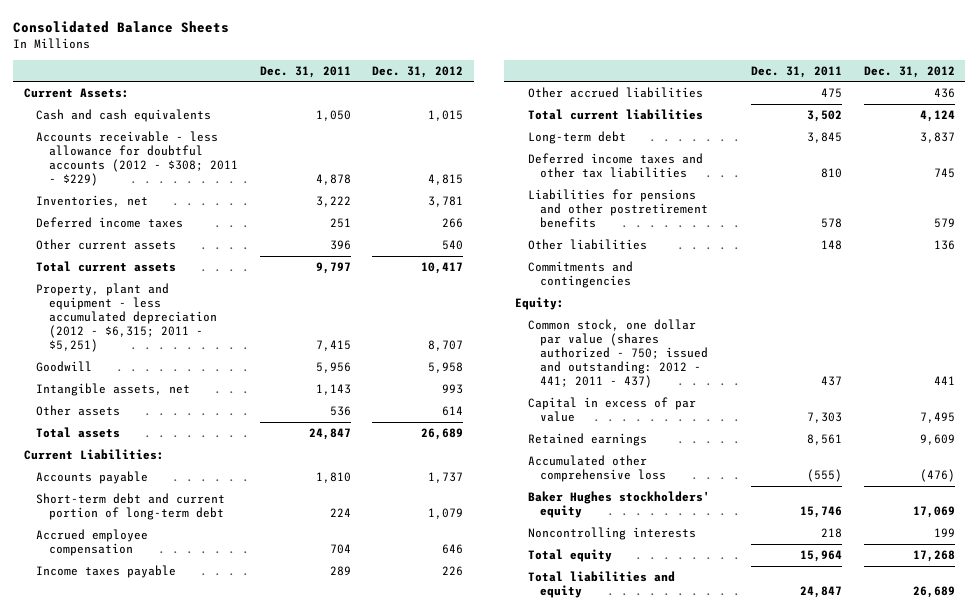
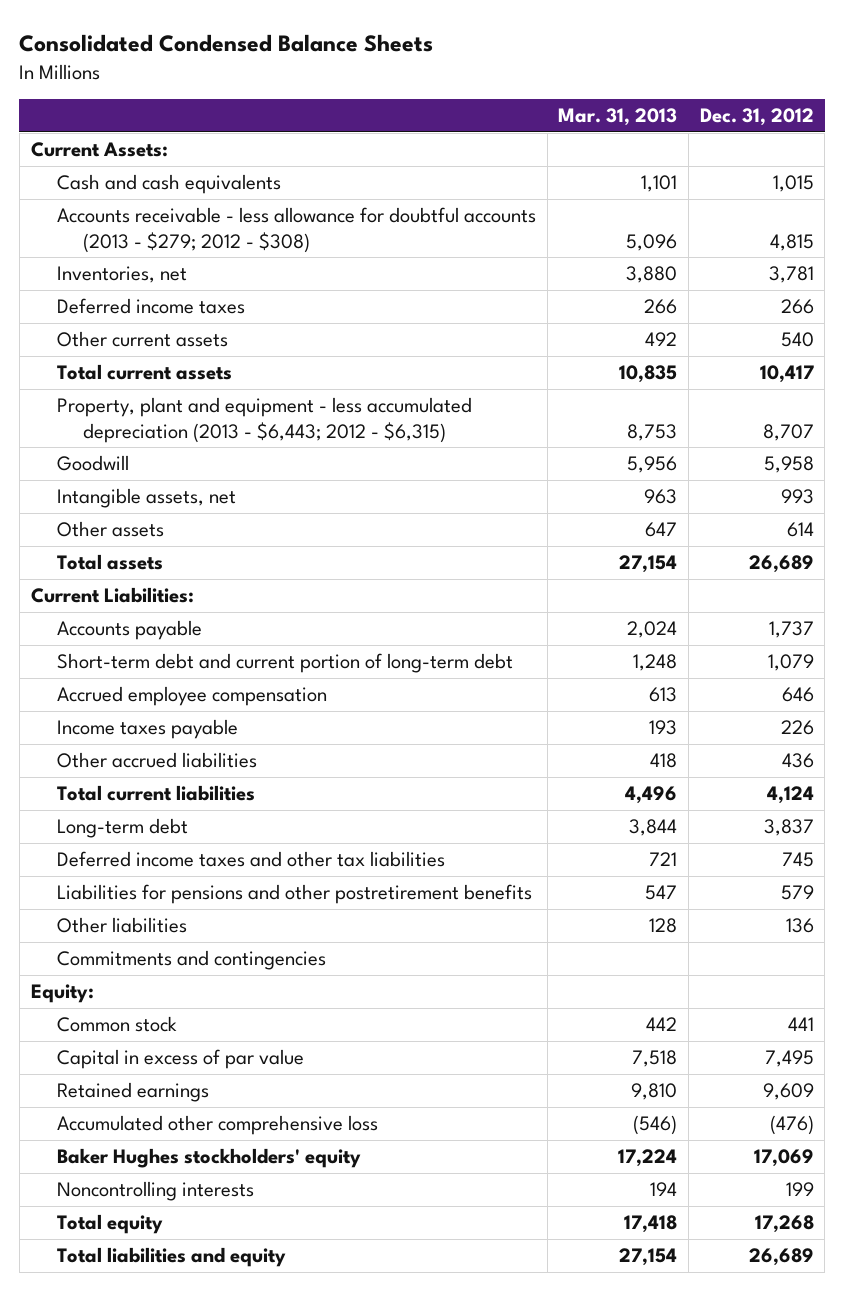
- Consolidated Balance Sheets
+ Consolidated Condensed Balance Sheets
- | Dec. 31, 2011 | Dec. 31, 2012
+ | Mar. 31, 2013 | Dec. 31, 2012
- Accounts receivable - less allowance for doubtful accounts (2012 - $308; 2011 - $229) | 4,878 | 4,815
+ Accounts receivable - less allowance for doubtful accounts (2013 - $279; 2012 - $308) | 5,096 | 4,815
- Property, plant and equipment - less accumulated depreciation (2012 - $6,315; 2011 - $5,251) | 7,415 | 8,707
+ Property, plant and equipment - less accumulated depreciation (2013 - $6,443; 2012 - $6,315) | 8,753 | 8,707
- Common stock, one dollar par value (shares authorized - 750; issued and outstanding: 2012 - 441; 2011 - 437) | 437 | 441
+ Common stock | 442 | 441

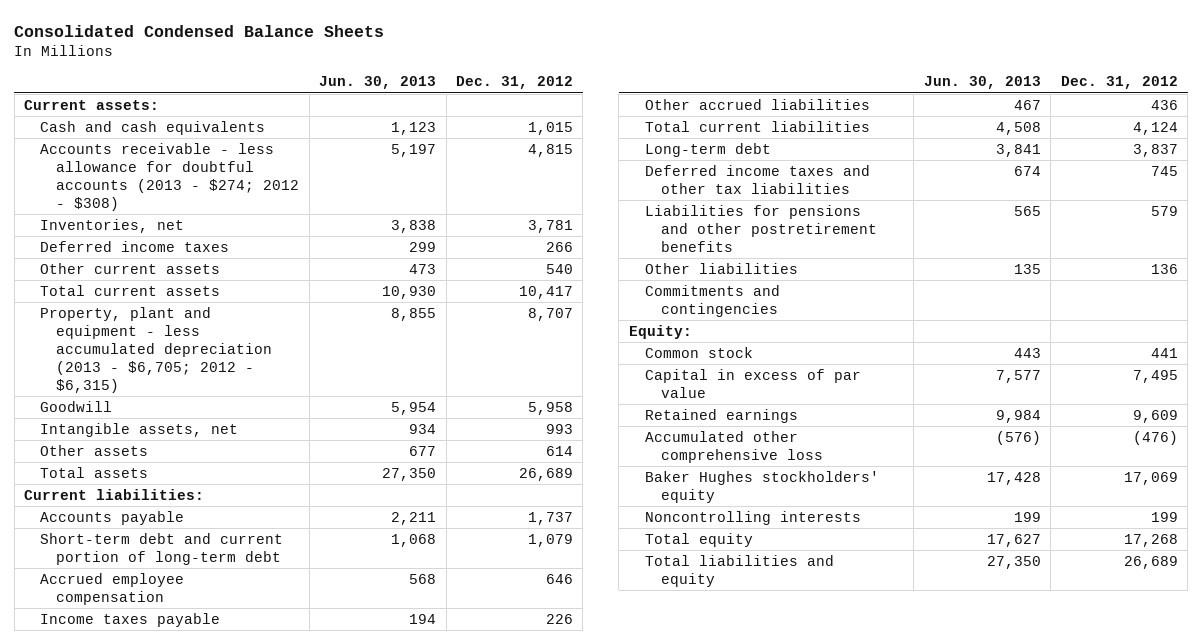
- | Mar. 31, 2013 | Dec. 31, 2012
+ | Jun. 30, 2013 | Dec. 31, 2012
- Current Assets:
+ Current assets:
- Accounts receivable - less allowance for doubtful accounts (2013 - $279; 2012 - $308) | 5,096 | 4,815
+ Accounts receivable - less allowance for doubtful accounts (2013 - $274; 2012 - $308) | 5,197 | 4,815
- Property, plant and equipment - less accumulated depreciation (2013 - $6,443; 2012 - $6,315) | 8,753 | 8,707
+ Property, plant and equipment - less accumulated depreciation (2013 - $6,705; 2012 - $6,315) | 8,855 | 8,707
- Current Liabilities:
+ Current liabilities:

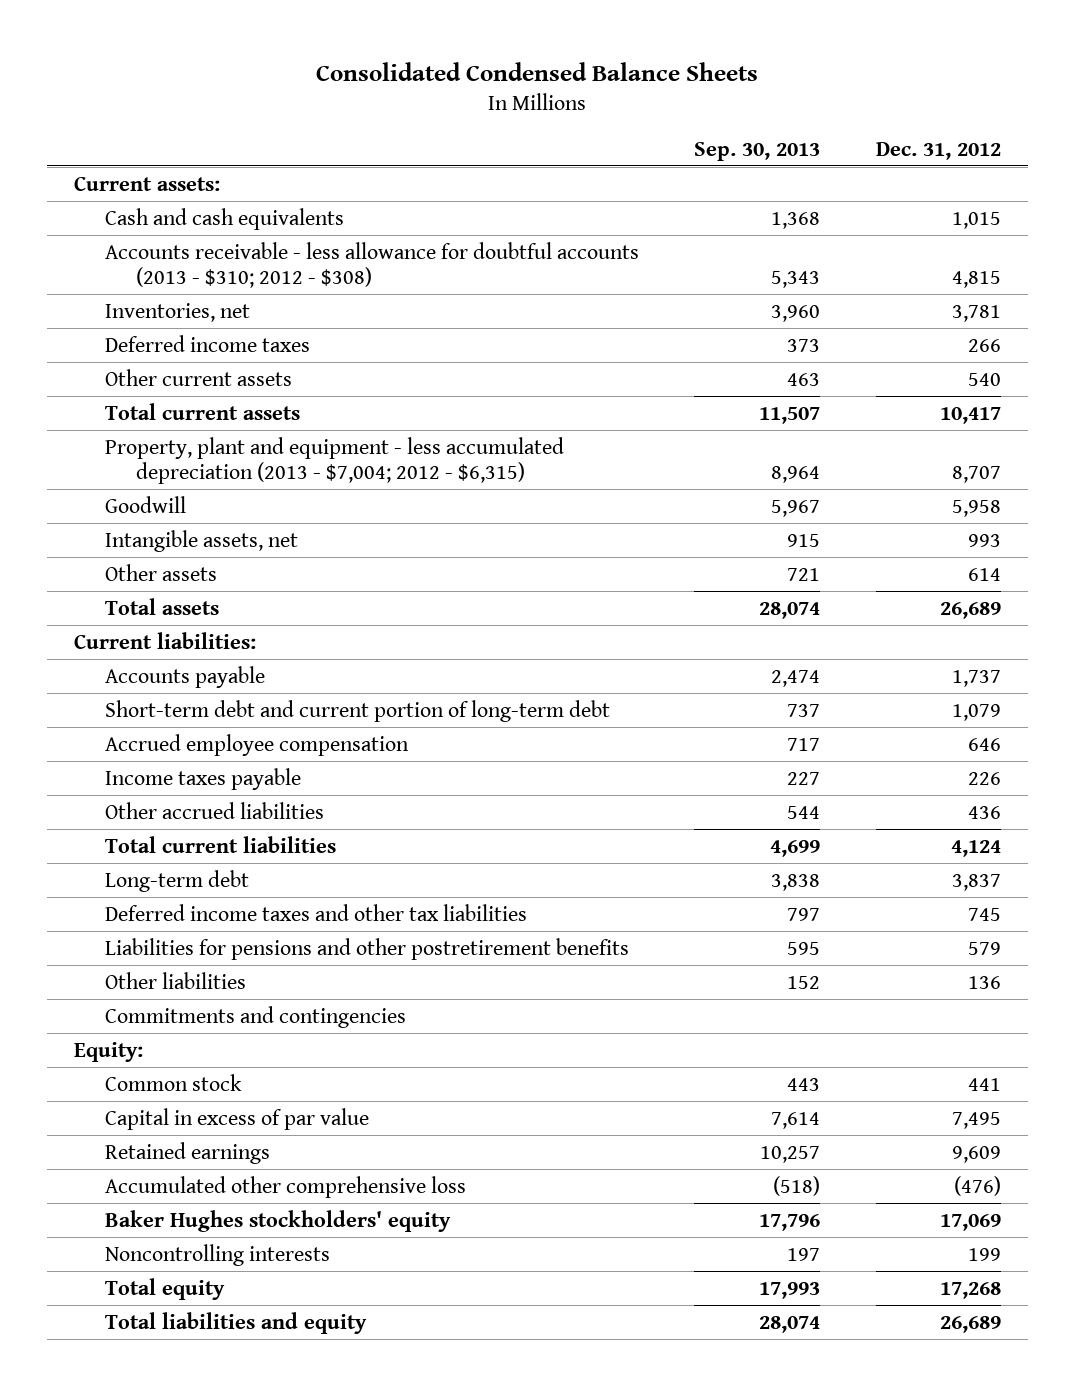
- | Jun. 30, 2013 | Dec. 31, 2012
+ | Sep. 30, 2013 | Dec. 31, 2012
- Accounts receivable - less allowance for doubtful accounts (2013 - $274; 2012 - $308) | 5,197 | 4,815
+ Accounts receivable - less allowance for doubtful accounts (2013 - $310; 2012 - $308) | 5,343 | 4,815
- Property, plant and equipment - less accumulated depreciation (2013 - $6,705; 2012 - $6,315) | 8,855 | 8,707
+ Property, plant and equipment - less accumulated depreciation (2013 - $7,004; 2012 - $6,315) | 8,964 | 8,707

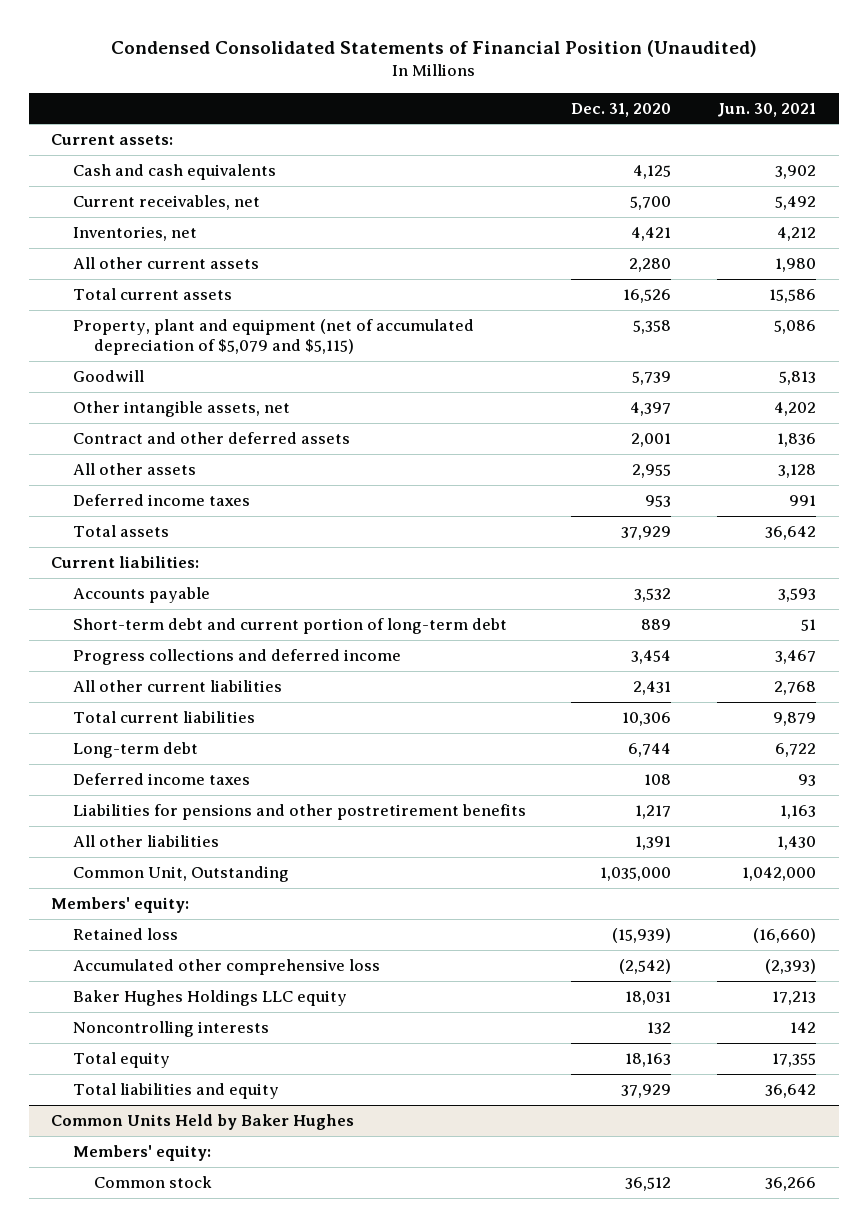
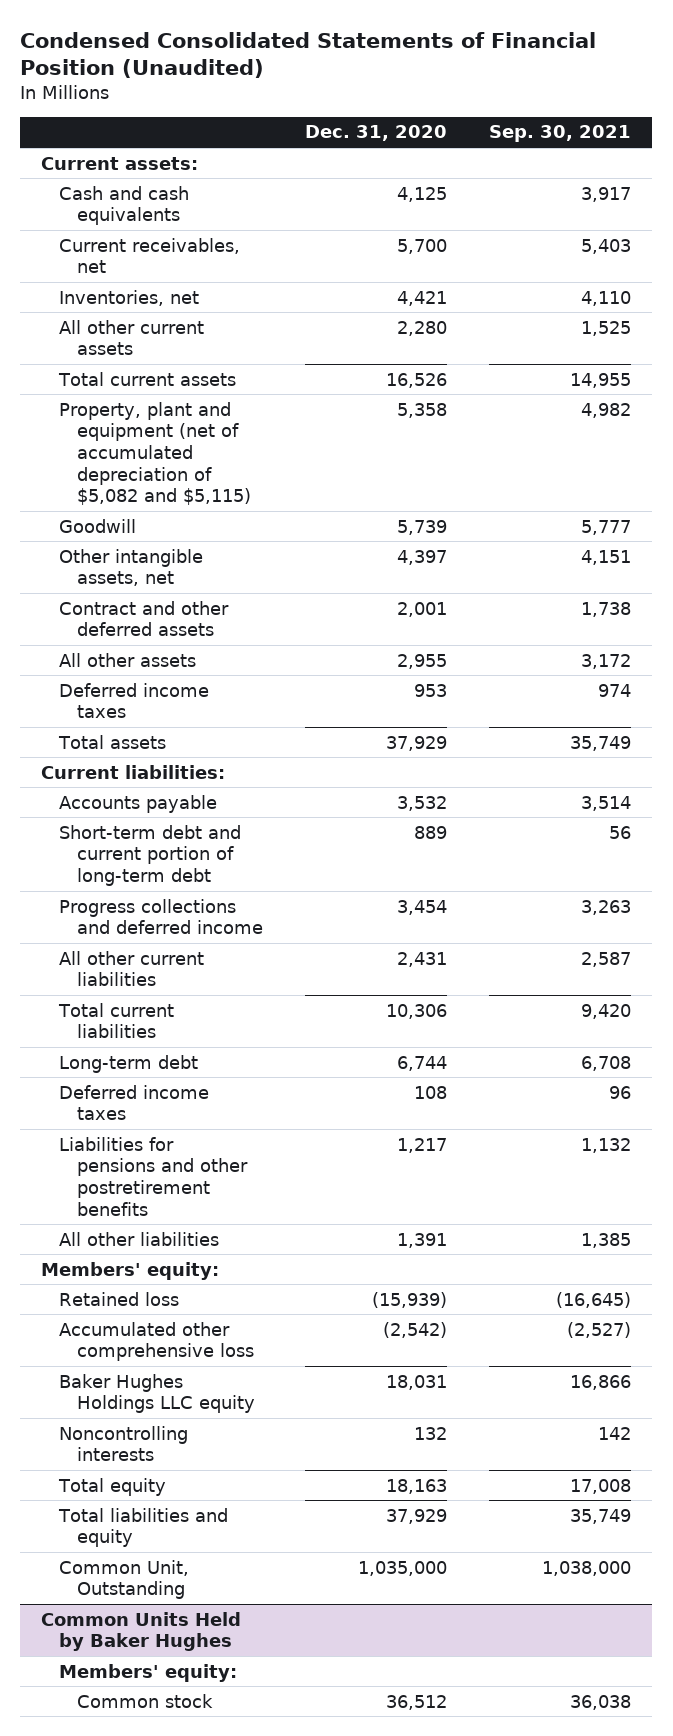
- | Dec. 31, 2020 | Jun. 30, 2021
+ | Dec. 31, 2020 | Sep. 30, 2021
- Property, plant and equipment (net of accumulated depreciation of $5,079 and $5,115) | 5,358 | 5,086
+ Property, plant and equipment (net of accumulated depreciation of $5,082 and $5,115) | 5,358 | 4,982
moved down: Common Unit, Outstanding | 1,035,000 | 1,038,000

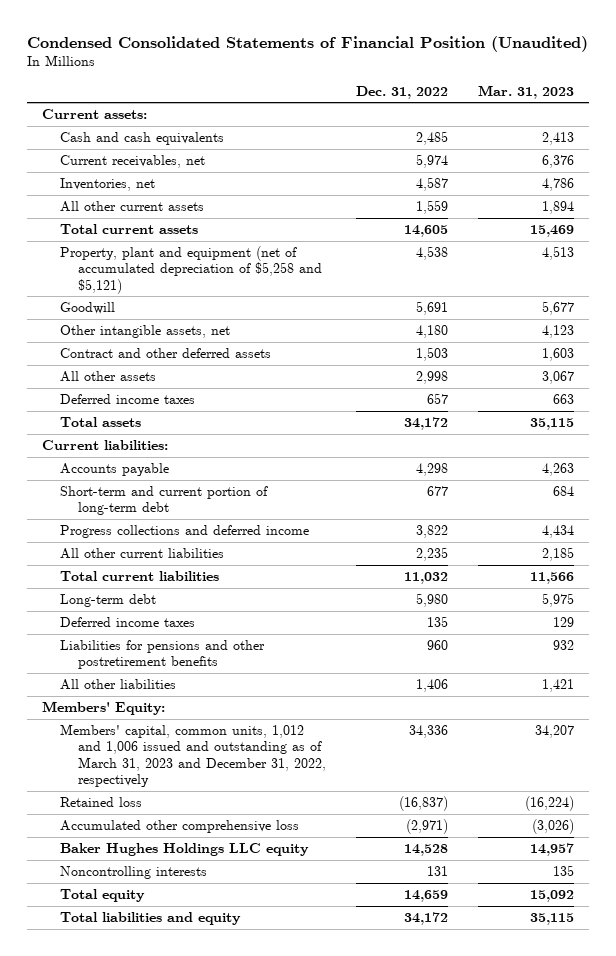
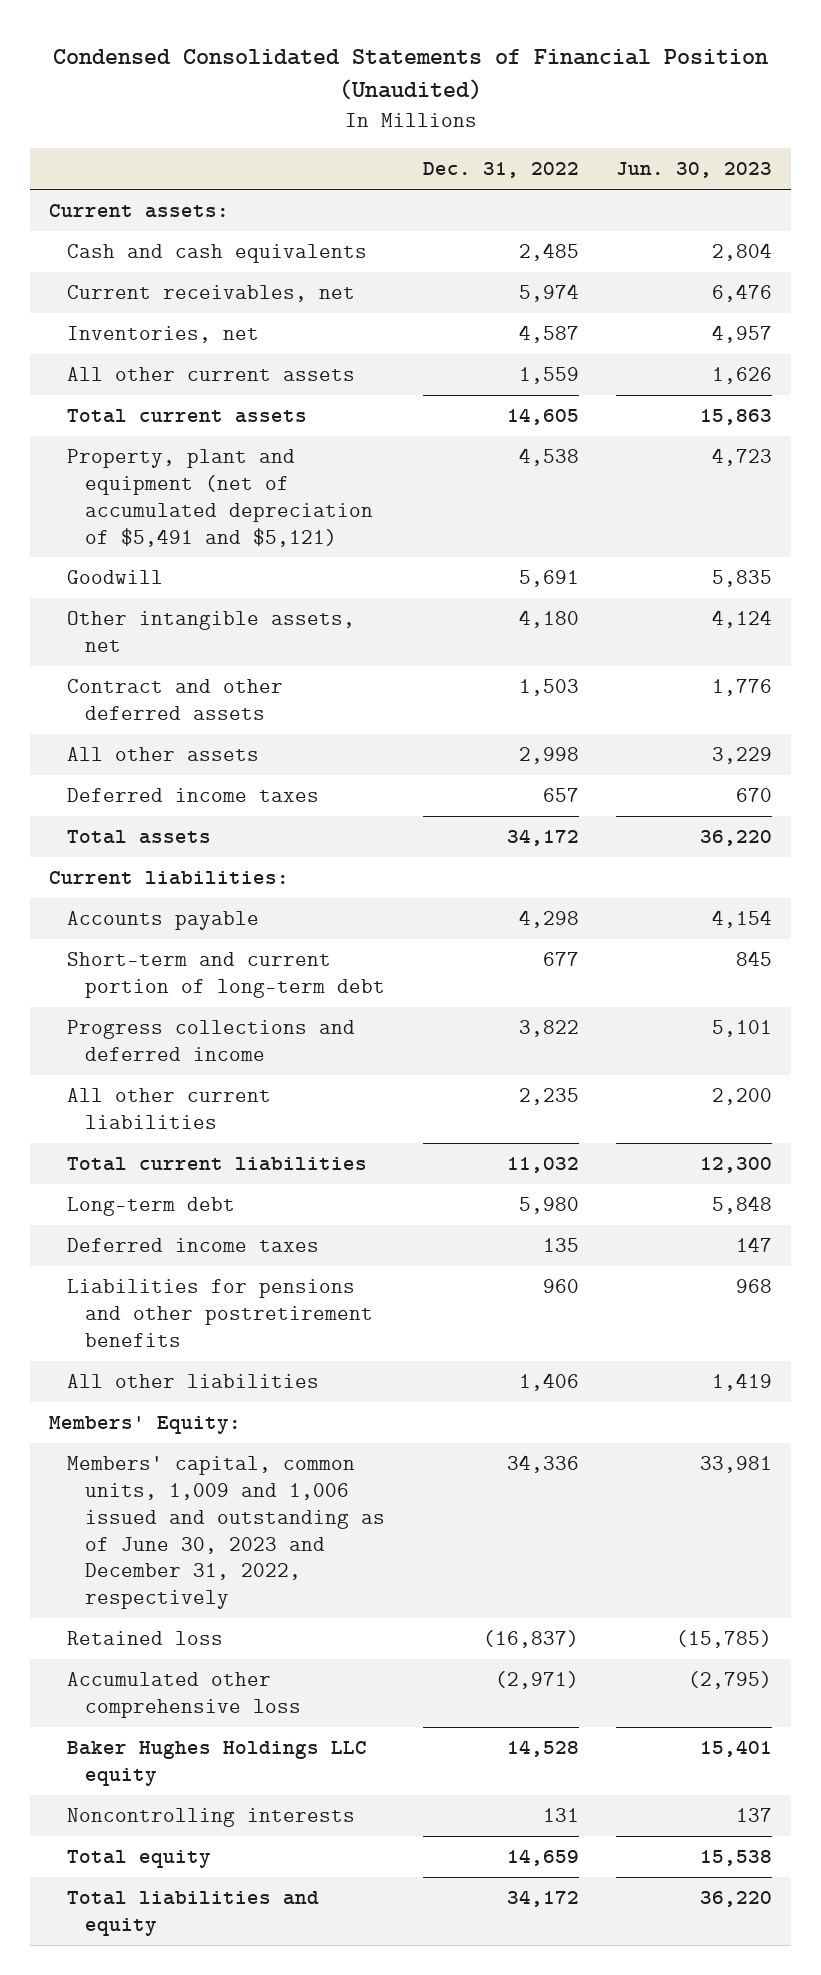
- | Dec. 31, 2022 | Mar. 31, 2023
+ | Dec. 31, 2022 | Jun. 30, 2023
- Property, plant and equipment (net of accumulated depreciation of $5,258 and $5,121) | 4,538 | 4,513
+ Property, plant and equipment (net of accumulated depreciation of $5,491 and $5,121) | 4,538 | 4,723
- Members' capital, common units, 1,012 and 1,006 issued and outstanding as of March 31, 2023 and December 31, 2022, respectively | 34,336 | 34,207
+ Members' capital, common units, 1,009 and 1,006 issued and outstanding as of June 30, 2023 and December 31, 2022, respectively | 34,336 | 33,981

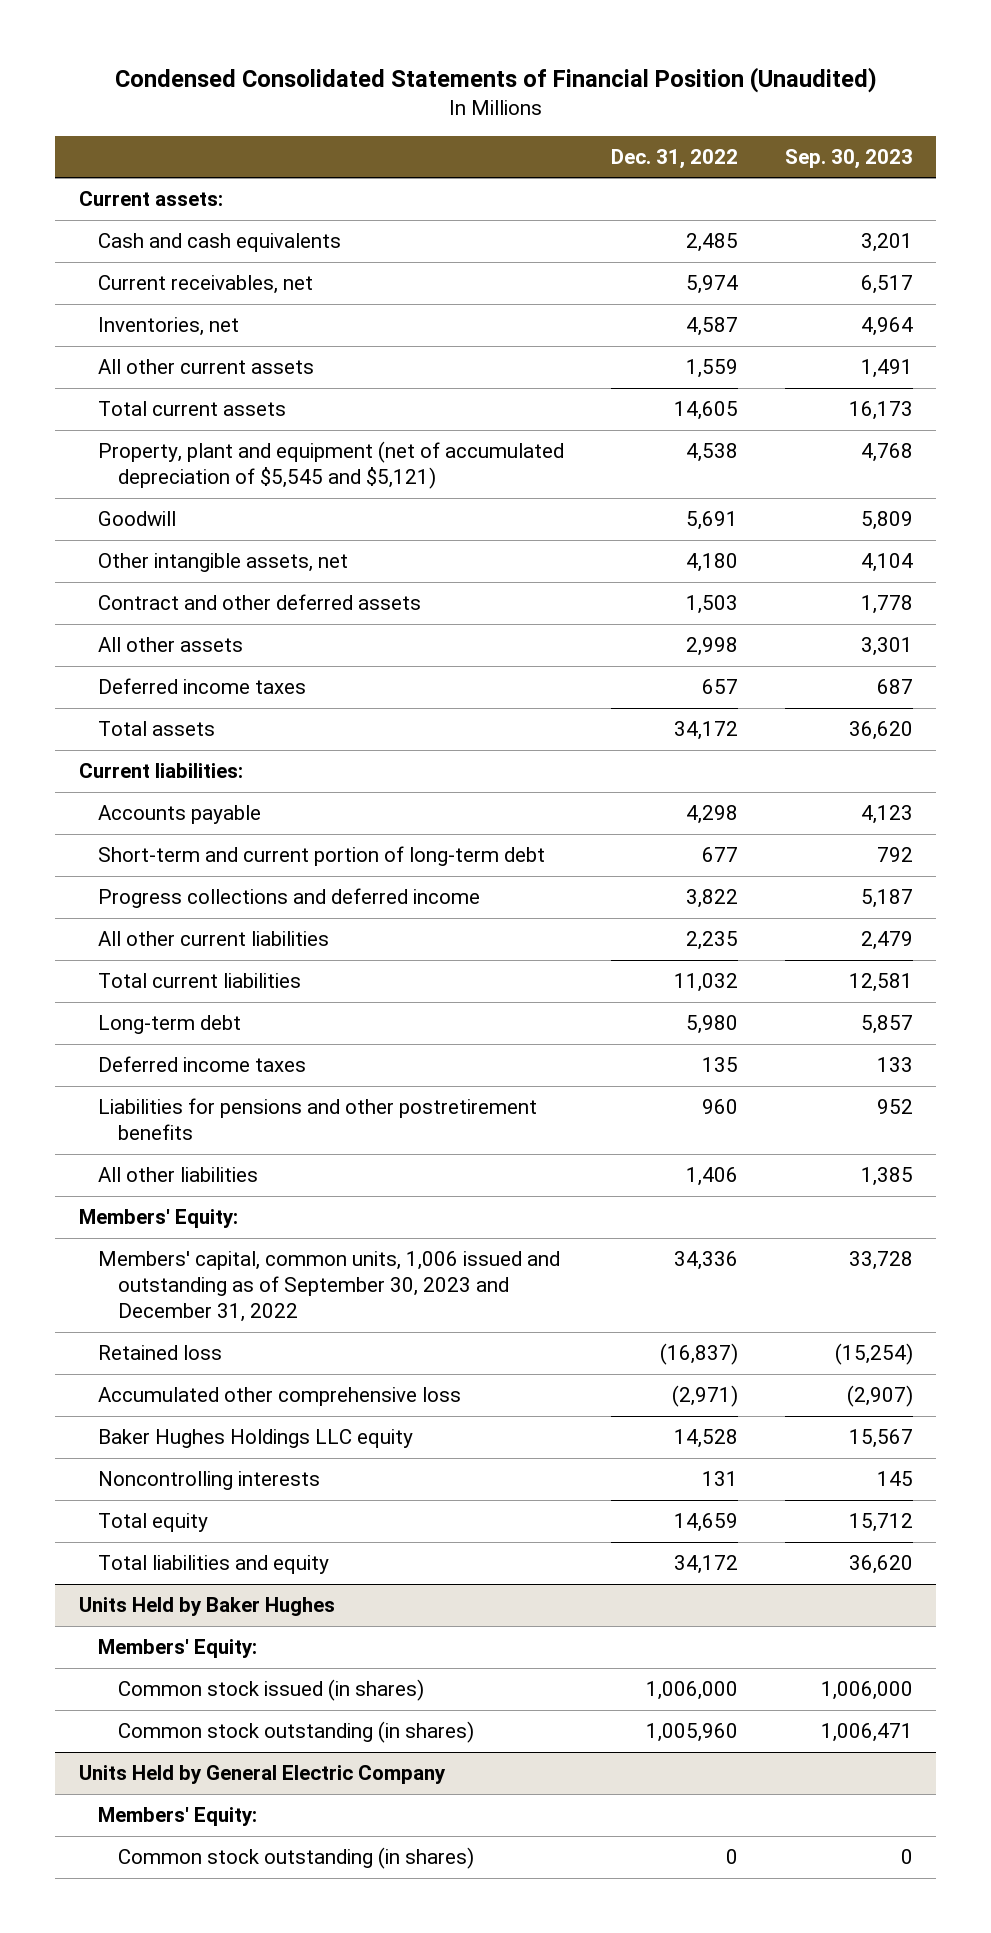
- | Dec. 31, 2022 | Jun. 30, 2023
+ | Dec. 31, 2022 | Sep. 30, 2023
- Property, plant and equipment (net of accumulated depreciation of $5,491 and $5,121) | 4,538 | 4,723
+ Property, plant and equipment (net of accumulated depreciation of $5,545 and $5,121) | 4,538 | 4,768
- Members' capital, common units, 1,009 and 1,006 issued and outstanding as of June 30, 2023 and December 31, 2022, respectively | 34,336 | 33,981
+ Members' capital, common units, 1,006 issued and outstanding as of September 30, 2023 and December 31, 2022 | 34,336 | 33,728
+ Units Held by Baker Hughes
+ Members' Equity:
+ Common stock issued (in shares) | 1,006,000 | 1,006,000
+ Common stock outstanding (in shares) | 1,005,960 | 1,006,471
+ Units Held by General Electric Company
+ Members' Equity:
+ Common stock outstanding (in shares) | 0 | 0

